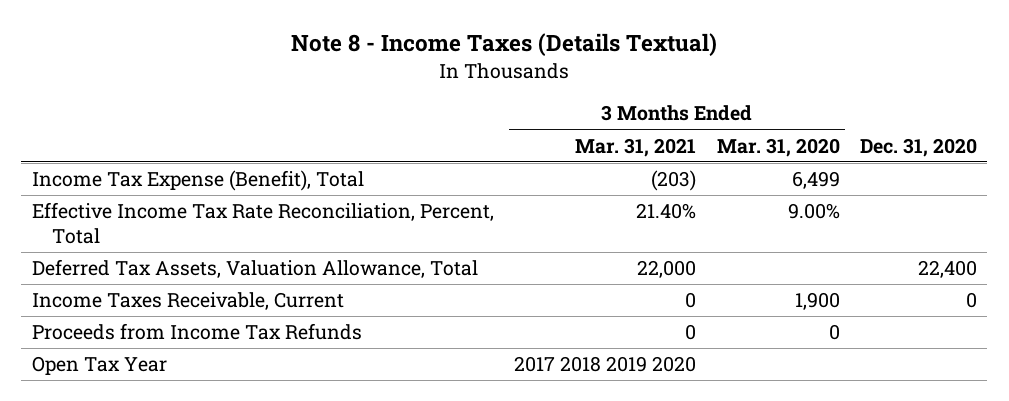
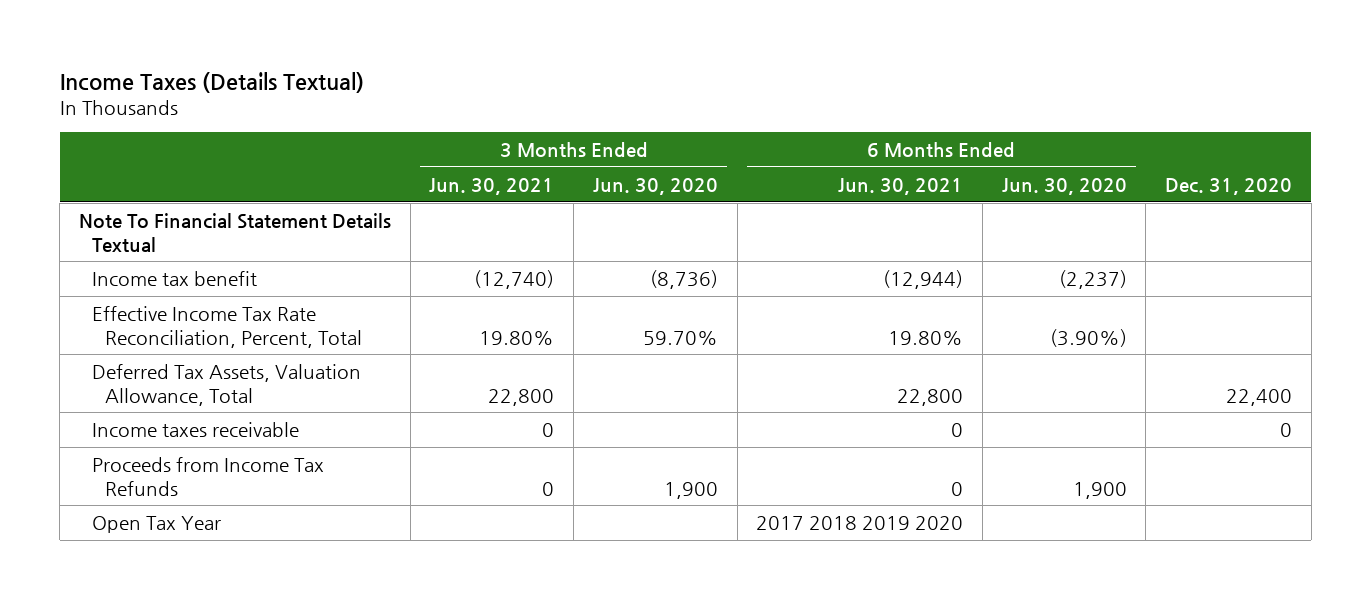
- Note 8 - Income Taxes (Details Textual)
+ Income Taxes (Details Textual)
- | 3 Months Ended Mar. 31, 2021 | 3 Months Ended Mar. 31, 2020 | Dec. 31, 2020
+ | 3 Months Ended Jun. 30, 2021 | 3 Months Ended Jun. 30, 2020 | 6 Months Ended Jun. 30, 2021 | 6 Months Ended Jun. 30, 2020 | Dec. 31, 2020
- Income Tax Expense (Benefit), Total | (203) | 6,499 |
+ Note To Financial Statement Details Textual
+ Income tax benefit | (12,740) | (8,736) | (12,944) | (2,237) |
- Income Taxes Receivable, Current | 0 | 1,900 | 0
+ Income taxes receivable | 0 | | 0 | | 0

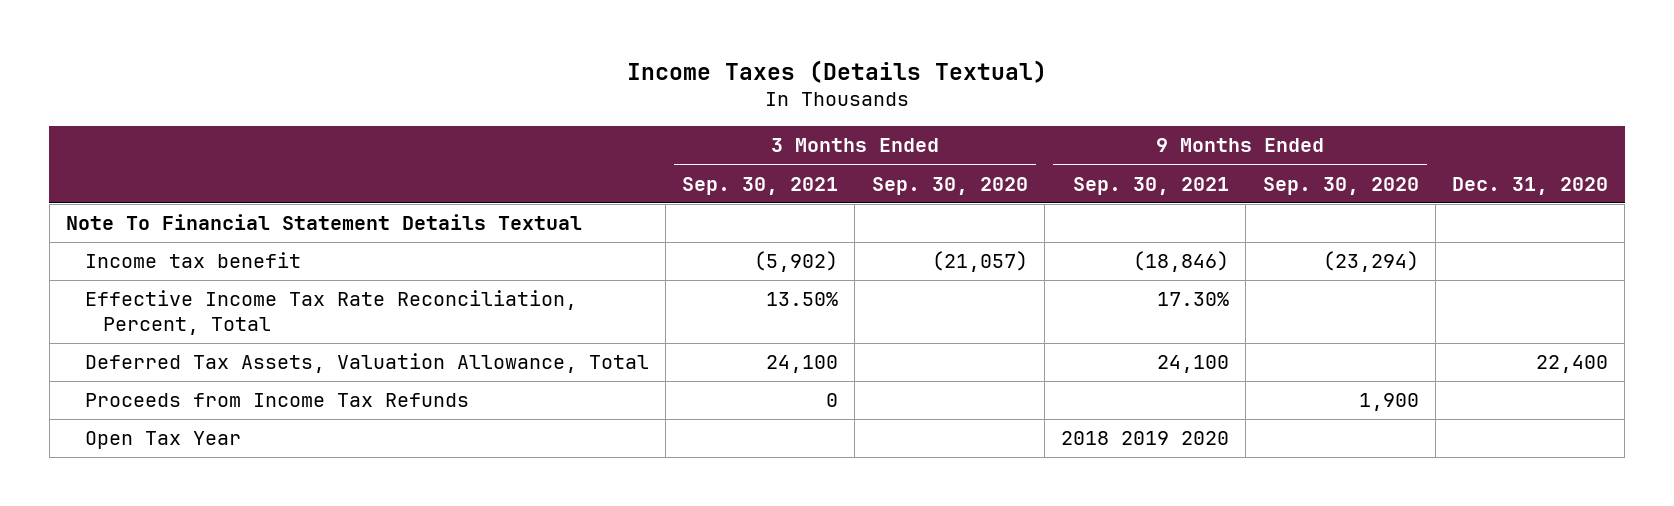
- | 3 Months Ended Jun. 30, 2021 | 3 Months Ended Jun. 30, 2020 | 6 Months Ended Jun. 30, 2021 | 6 Months Ended Jun. 30, 2020 | Dec. 31, 2020
+ | 3 Months Ended Sep. 30, 2021 | 3 Months Ended Sep. 30, 2020 | 9 Months Ended Sep. 30, 2021 | 9 Months Ended Sep. 30, 2020 | Dec. 31, 2020
- Income taxes receivable | 0 | | 0 | | 0

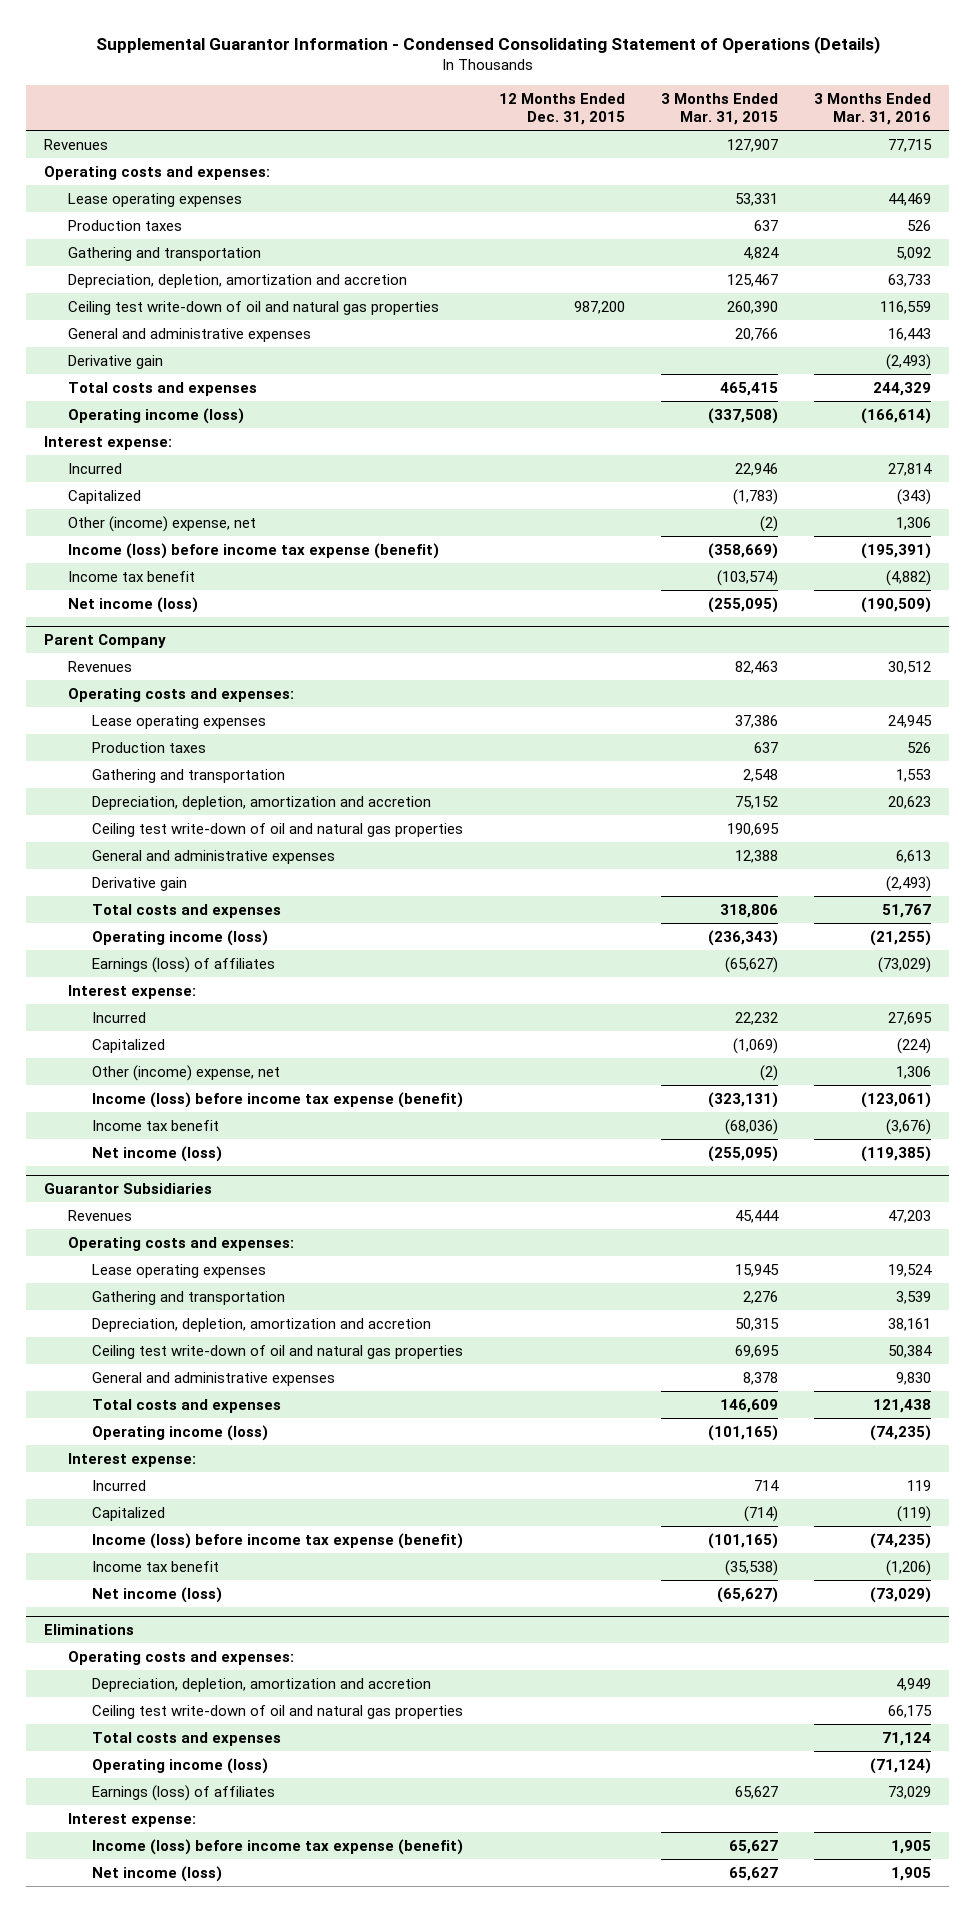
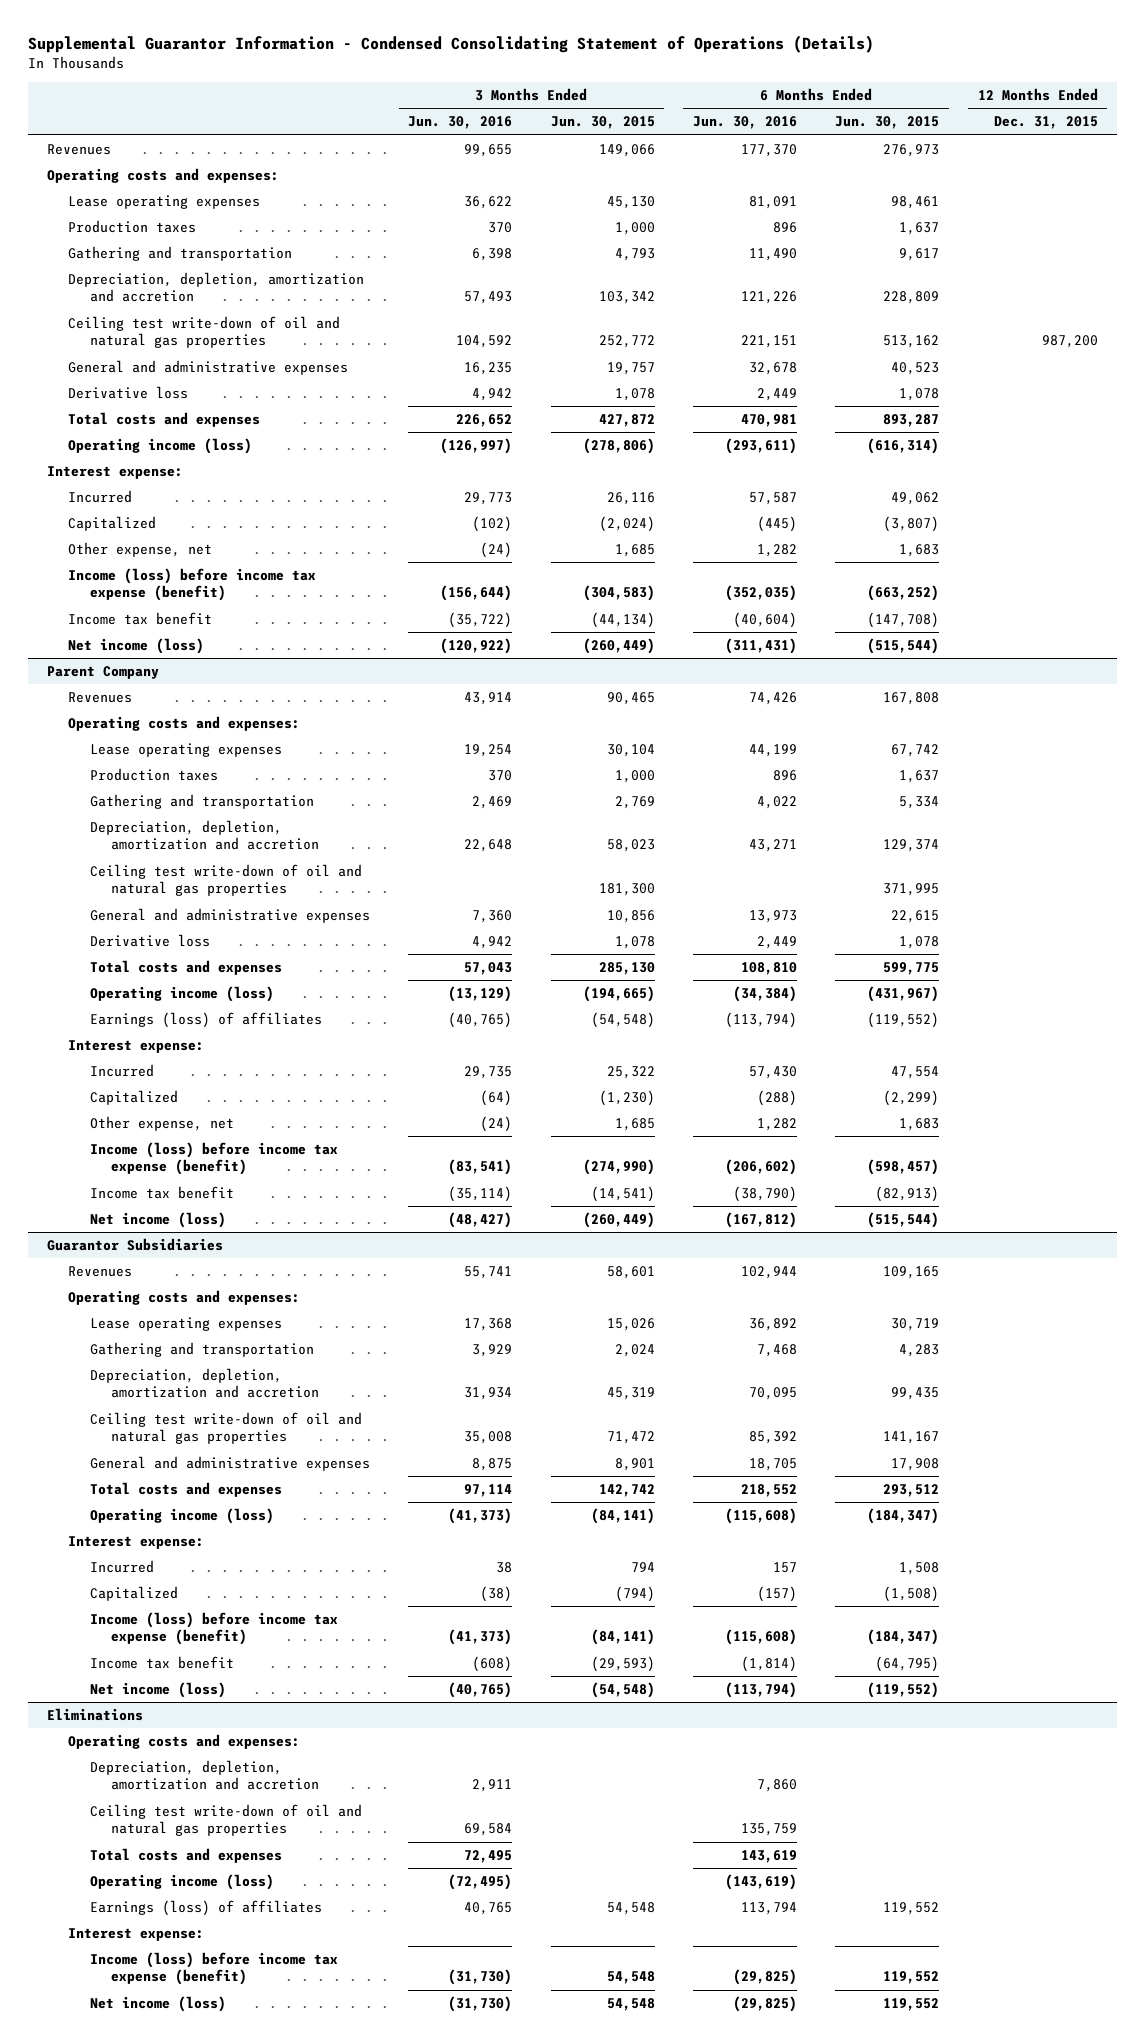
- | 12 Months Ended Dec. 31, 2015 | 3 Months Ended Mar. 31, 2015 | 3 Months Ended Mar. 31, 2016
+ | 3 Months Ended Jun. 30, 2016 | 3 Months Ended Jun. 30, 2015 | 6 Months Ended Jun. 30, 2016 | 6 Months Ended Jun. 30, 2015 | 12 Months Ended Dec. 31, 2015
- Derivative gain | | | (2,493)
+ Derivative loss | 4,942 | 1,078 | 2,449 | 1,078 |
- Other (income) expense, net | | (2) | 1,306
+ Other expense, net | (24) | 1,685 | 1,282 | 1,683 |
@ Parent Company
- Derivative gain | | | (2,493)
+ Derivative loss | 4,942 | 1,078 | 2,449 | 1,078 |
- Other (income) expense, net | | (2) | 1,306
+ Other expense, net | (24) | 1,685 | 1,282 | 1,683 |

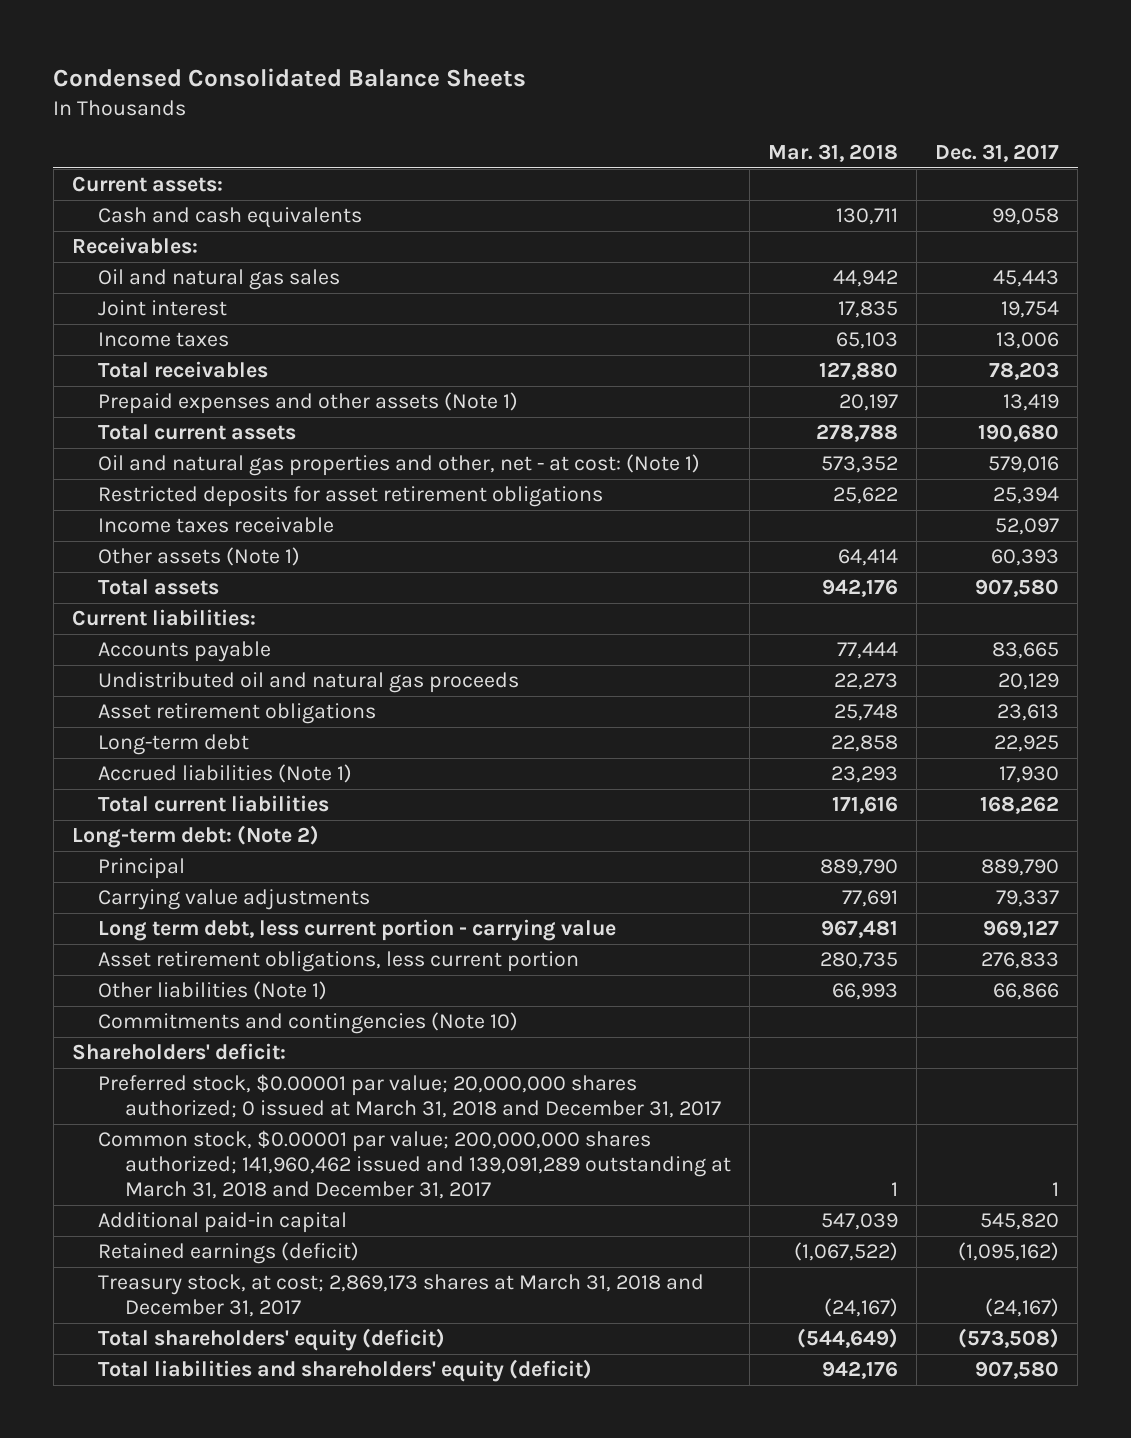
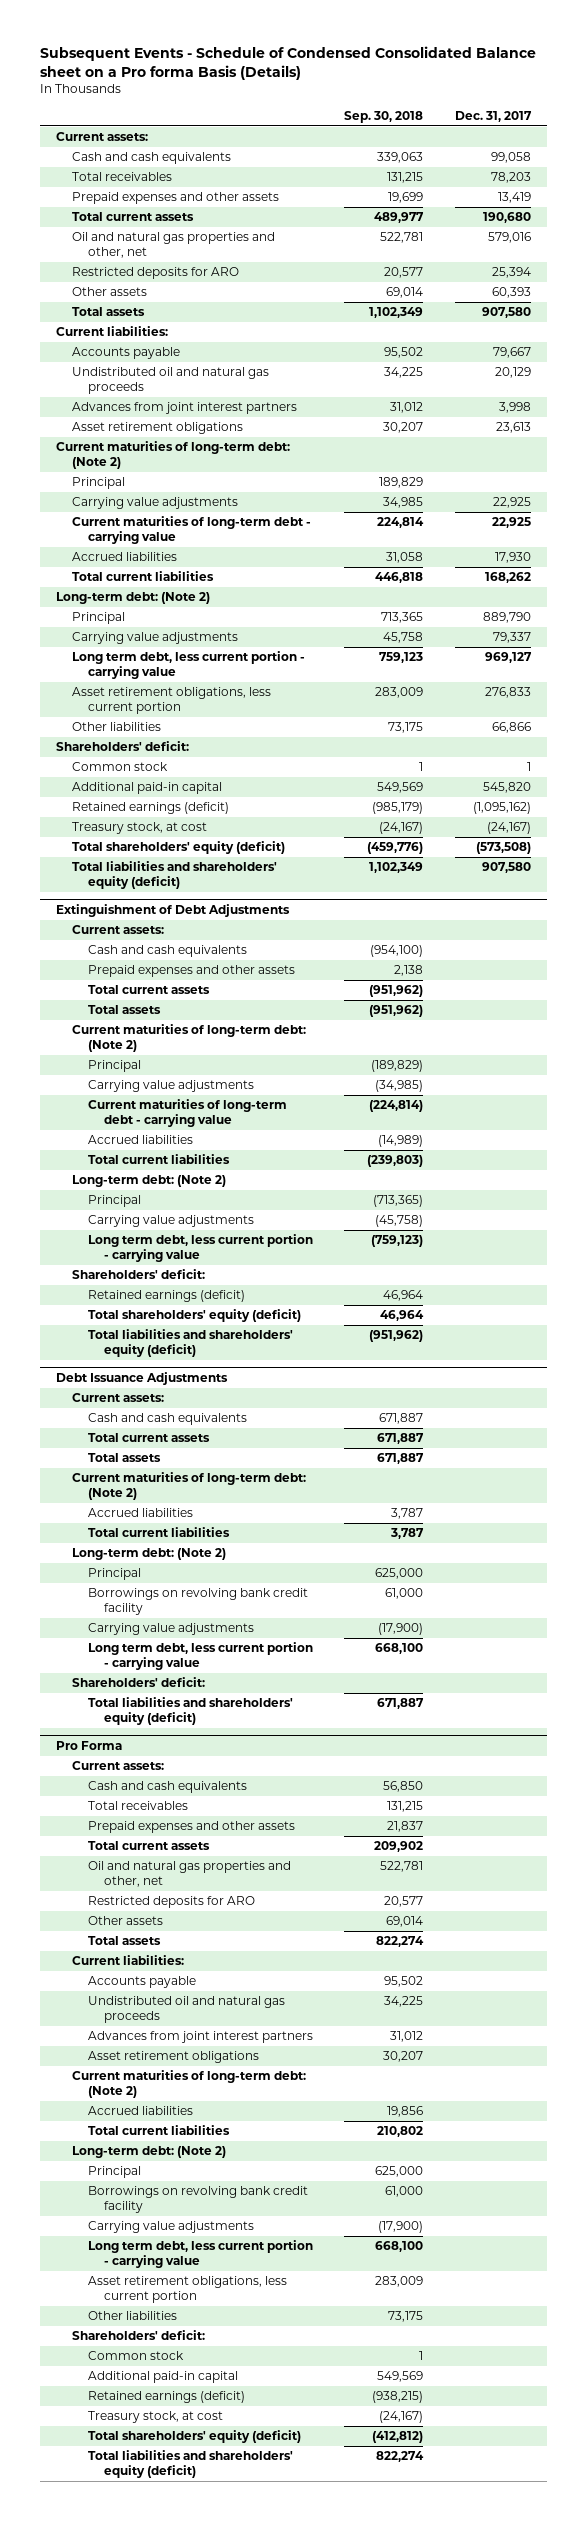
- Condensed Consolidated Balance Sheets
+ Subsequent Events - Schedule of Condensed Consolidated Balance sheet on a Pro forma Basis (Details)
- | Mar. 31, 2018 | Dec. 31, 2017
+ | Sep. 30, 2018 | Dec. 31, 2017
- Receivables:
- Oil and natural gas sales | 44,942 | 45,443
- Joint interest | 17,835 | 19,754
- Income taxes | 65,103 | 13,006
- Prepaid expenses and other assets (Note 1) | 20,197 | 13,419
+ Prepaid expenses and other assets | 19,699 | 13,419
- Oil and natural gas properties and other, net - at cost: (Note 1) | 573,352 | 579,016
- Restricted deposits for asset retirement obligations | 25,622 | 25,394
- Income taxes receivable | | 52,097
- Other assets (Note 1) | 64,414 | 60,393
+ Oil and natural gas properties and other, net | 522,781 | 579,016
+ Restricted deposits for ARO | 20,577 | 25,394
+ Other assets | 69,014 | 60,393
- Accounts payable | 77,444 | 83,665
+ Accounts payable | 95,502 | 79,667
+ Advances from joint interest partners | 31,012 | 3,998
- Long-term debt | 22,858 | 22,925
- Accrued liabilities (Note 1) | 23,293 | 17,930
+ Current maturities of long-term debt: (Note 2)
+ Principal | 189,829 |
+ Carrying value adjustments | 34,985 | 22,925
+ Current maturities of long-term debt - carrying value | 224,814 | 22,925
+ Accrued liabilities | 31,058 | 17,930
- Other liabilities (Note 1) | 66,993 | 66,866
- Commitments and contingencies (Note 10)
+ Other liabilities | 73,175 | 66,866
- Preferred stock, $0.00001 par value; 20,000,000 shares authorized; 0 issued at March 31, 2018 and December 31, 2017
- Common stock, $0.00001 par value; 200,000,000 shares authorized; 141,960,462 issued and 139,091,289 outstanding at March 31, 2018 and December 31, 2017 | 1 | 1
+ Common stock | 1 | 1
- Treasury stock, at cost; 2,869,173 shares at March 31, 2018 and December 31, 2017 | (24,167) | (24,167)
+ Treasury stock, at cost | (24,167) | (24,167)
+ Extinguishment of Debt Adjustments
+ Current assets:
+ Cash and cash equivalents | (954,100) |
+ Prepaid expenses and other assets | 2,138 |
+ Total current assets | (951,962) |
+ Total assets | (951,962) |
+ Current maturities of long-term debt: (Note 2)
+ Principal | (189,829) |
+ Carrying value adjustments | (34,985) |
+ Current maturities of long-term debt - carrying value | (224,814) |
+ Accrued liabilities | (14,989) |
+ Total current liabilities | (239,803) |
+ Long-term debt: (Note 2)
+ Principal | (713,365) |
+ Carrying value adjustments | (45,758) |
+ Long term debt, less current portion - carrying value | (759,123) |
+ Shareholders' deficit:
+ Retained earnings (deficit) | 46,964 |
+ Total shareholders' equity (deficit) | 46,964 |
+ Total liabilities and shareholders' equity (deficit) | (951,962) |
+ Debt Issuance Adjustments
+ Current assets:
+ Cash and cash equivalents | 671,887 |
+ Total current assets | 671,887 |
+ Total assets | 671,887 |
+ Current maturities of long-term debt: (Note 2)
+ Accrued liabilities | 3,787 |
+ Total current liabilities | 3,787 |
+ Long-term debt: (Note 2)
+ Principal | 625,000 |
+ Borrowings on revolving bank credit facility | 61,000 |
+ Carrying value adjustments | (17,900) |
+ Long term debt, less current portion - carrying value | 668,100 |
+ Shareholders' deficit:
+ Total liabilities and shareholders' equity (deficit) | 671,887 |
+ Pro Forma
+ Current assets:
+ Cash and cash equivalents | 56,850 |
+ Total receivables | 131,215 |
+ Prepaid expenses and other assets | 21,837 |
+ Total current assets | 209,902 |
+ Oil and natural gas properties and other, net | 522,781 |
+ Restricted deposits for ARO | 20,577 |
+ Other assets | 69,014 |
+ Total assets | 822,274 |
+ Current liabilities:
+ Accounts payable | 95,502 |
+ Undistributed oil and natural gas proceeds | 34,225 |
+ Advances from joint interest partners | 31,012 |
+ Asset retirement obligations | 30,207 |
+ Current maturities of long-term debt: (Note 2)
+ Accrued liabilities | 19,856 |
+ Total current liabilities | 210,802 |
+ Long-term debt: (Note 2)
+ Principal | 625,000 |
+ Borrowings on revolving bank credit facility | 61,000 |
+ Carrying value adjustments | (17,900) |
+ Long term debt, less current portion - carrying value | 668,100 |
+ Asset retirement obligations, less current portion | 283,009 |
+ Other liabilities | 73,175 |
+ Shareholders' deficit:
+ Common stock | 1 |
+ Additional paid-in capital | 549,569 |
+ Retained earnings (deficit) | (938,215) |
+ Treasury stock, at cost | (24,167) |
+ Total shareholders' equity (deficit) | (412,812) |
+ Total liabilities and shareholders' equity (deficit) | 822,274 |

